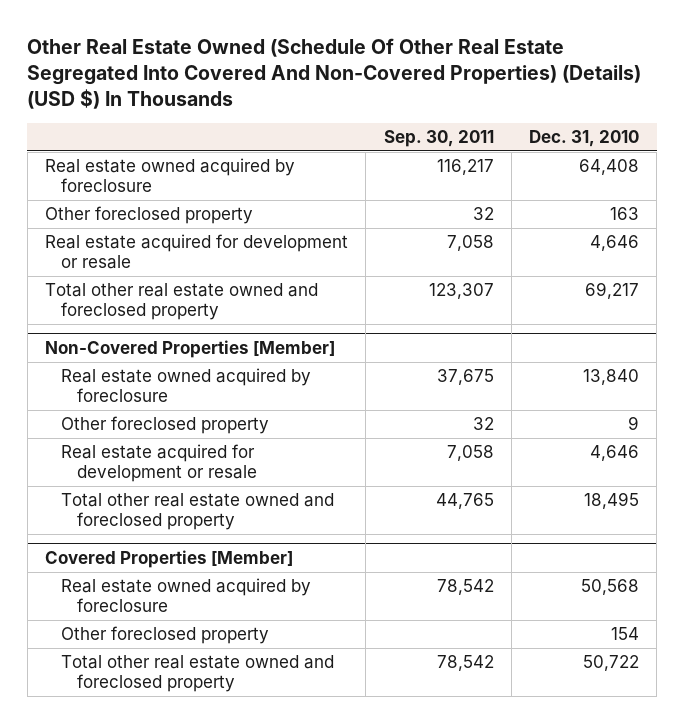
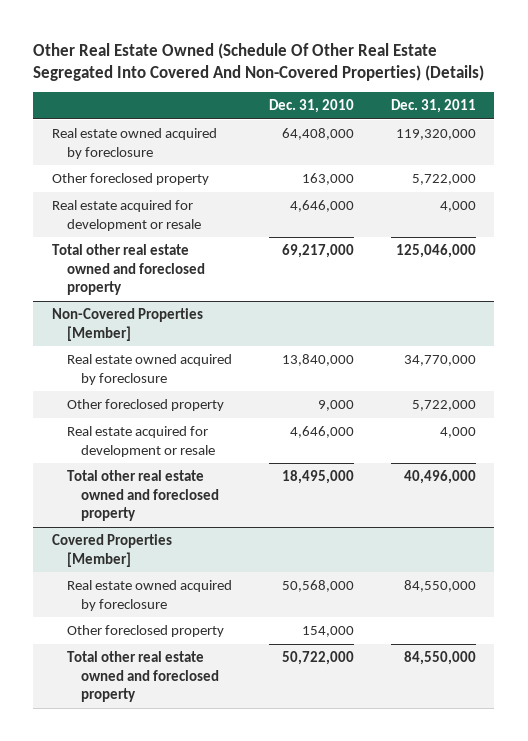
- Other Real Estate Owned (Schedule Of Other Real Estate Segregated Into Covered And Non-Covered Properties) (Details) (USD $) In Thousands
+ Other Real Estate Owned (Schedule Of Other Real Estate Segregated Into Covered And Non-Covered Properties) (Details)
- | Sep. 30, 2011 | Dec. 31, 2010
+ | Dec. 31, 2010 | Dec. 31, 2011
- Real estate owned acquired by foreclosure | 116,217 | 64,408
- Other foreclosed property | 32 | 163
- Real estate acquired for development or resale | 7,058 | 4,646
- Total other real estate owned and foreclosed property | 123,307 | 69,217
+ Real estate owned acquired by foreclosure | 64,408,000 | 119,320,000
+ Other foreclosed property | 163,000 | 5,722,000
+ Real estate acquired for development or resale | 4,646,000 | 4,000
+ Total other real estate owned and foreclosed property | 69,217,000 | 125,046,000
@ Non-Covered Properties [Member]
- Real estate owned acquired by foreclosure | 37,675 | 13,840
- Other foreclosed property | 32 | 9
- Real estate acquired for development or resale | 7,058 | 4,646
- Total other real estate owned and foreclosed property | 44,765 | 18,495
+ Real estate owned acquired by foreclosure | 13,840,000 | 34,770,000
+ Other foreclosed property | 9,000 | 5,722,000
+ Real estate acquired for development or resale | 4,646,000 | 4,000
+ Total other real estate owned and foreclosed property | 18,495,000 | 40,496,000
@ Covered Properties [Member]
- Real estate owned acquired by foreclosure | 78,542 | 50,568
- Other foreclosed property | | 154
- Total other real estate owned and foreclosed property | 78,542 | 50,722
+ Real estate owned acquired by foreclosure | 50,568,000 | 84,550,000
+ Other foreclosed property | 154,000 |
+ Total other real estate owned and foreclosed property | 50,722,000 | 84,550,000

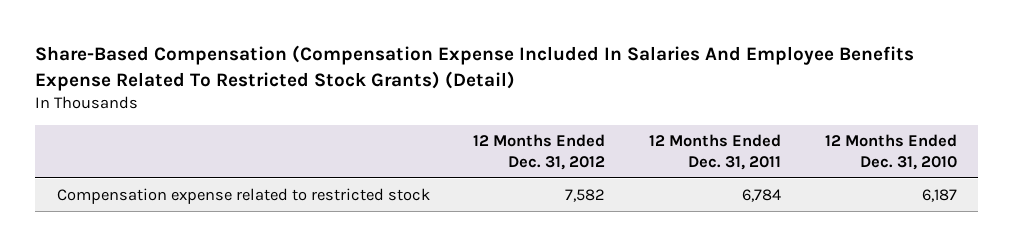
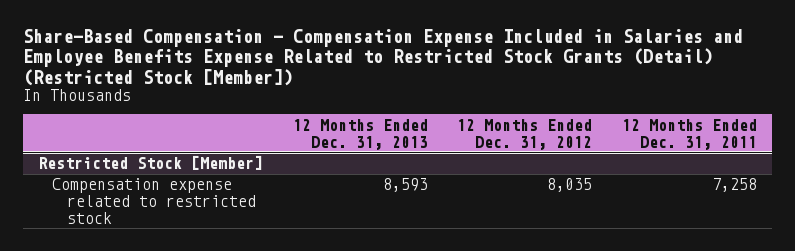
- Share-Based Compensation (Compensation Expense Included In Salaries And Employee Benefits Expense Related To Restricted Stock Grants) (Detail)
+ Share-Based Compensation - Compensation Expense Included in Salaries and Employee Benefits Expense Related to Restricted Stock Grants (Detail) (Restricted Stock [Member])
- | 12 Months Ended Dec. 31, 2012 | 12 Months Ended Dec. 31, 2011 | 12 Months Ended Dec. 31, 2010
+ | 12 Months Ended Dec. 31, 2013 | 12 Months Ended Dec. 31, 2012 | 12 Months Ended Dec. 31, 2011
- Compensation expense related to restricted stock | 7,582 | 6,784 | 6,187
+ Restricted Stock [Member]
+ Compensation expense related to restricted stock | 8,593 | 8,035 | 7,258

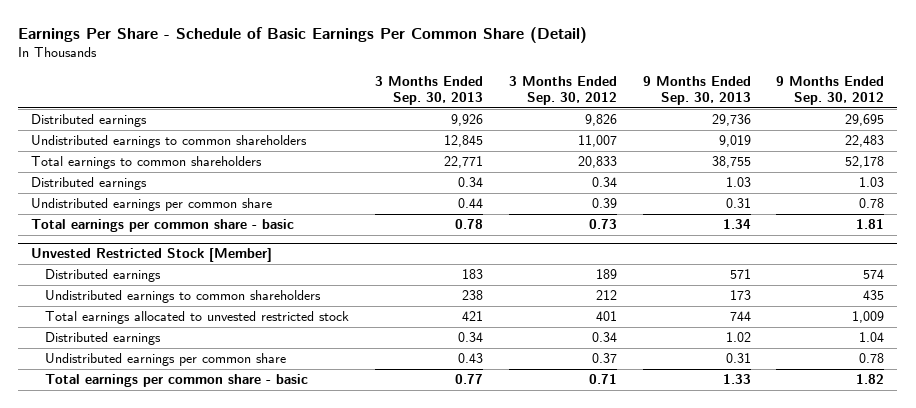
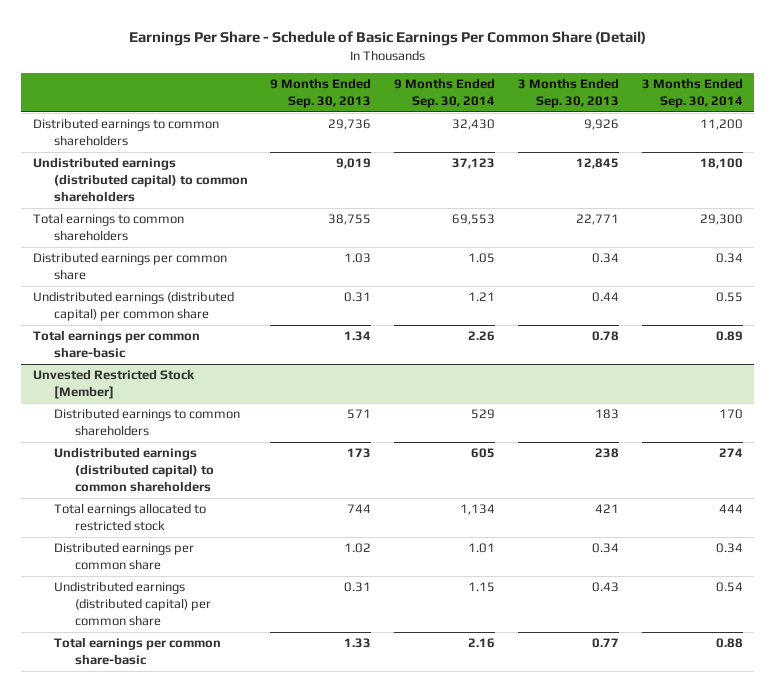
- | 3 Months Ended Sep. 30, 2013 | 3 Months Ended Sep. 30, 2012 | 9 Months Ended Sep. 30, 2013 | 9 Months Ended Sep. 30, 2012
+ | 9 Months Ended Sep. 30, 2013 | 9 Months Ended Sep. 30, 2014 | 3 Months Ended Sep. 30, 2013 | 3 Months Ended Sep. 30, 2014
- Distributed earnings | 9,926 | 9,826 | 29,736 | 29,695
- Undistributed earnings to common shareholders | 12,845 | 11,007 | 9,019 | 22,483
+ Distributed earnings to common shareholders | 29,736 | 32,430 | 9,926 | 11,200
+ Undistributed earnings (distributed capital) to common shareholders | 9,019 | 37,123 | 12,845 | 18,100
- Distributed earnings | 0.34 | 0.34 | 1.03 | 1.03
- Undistributed earnings per common share | 0.44 | 0.39 | 0.31 | 0.78
- Total earnings per common share - basic | 0.78 | 0.73 | 1.34 | 1.81
+ Distributed earnings per common share | 1.03 | 1.05 | 0.34 | 0.34
+ Undistributed earnings (distributed capital) per common share | 0.31 | 1.21 | 0.44 | 0.55
+ Total earnings per common share-basic | 1.34 | 2.26 | 0.78 | 0.89
@ Unvested Restricted Stock [Member]
- Distributed earnings | 183 | 189 | 571 | 574
- Undistributed earnings to common shareholders | 238 | 212 | 173 | 435
- Total earnings allocated to unvested restricted stock | 421 | 401 | 744 | 1,009
- Distributed earnings | 0.34 | 0.34 | 1.02 | 1.04
- Undistributed earnings per common share | 0.43 | 0.37 | 0.31 | 0.78
- Total earnings per common share - basic | 0.77 | 0.71 | 1.33 | 1.82
+ Distributed earnings to common shareholders | 571 | 529 | 183 | 170
+ Undistributed earnings (distributed capital) to common shareholders | 173 | 605 | 238 | 274
+ Total earnings allocated to restricted stock | 744 | 1,134 | 421 | 444
+ Distributed earnings per common share | 1.02 | 1.01 | 0.34 | 0.34
+ Undistributed earnings (distributed capital) per common share | 0.31 | 1.15 | 0.43 | 0.54
+ Total earnings per common share-basic | 1.33 | 2.16 | 0.77 | 0.88

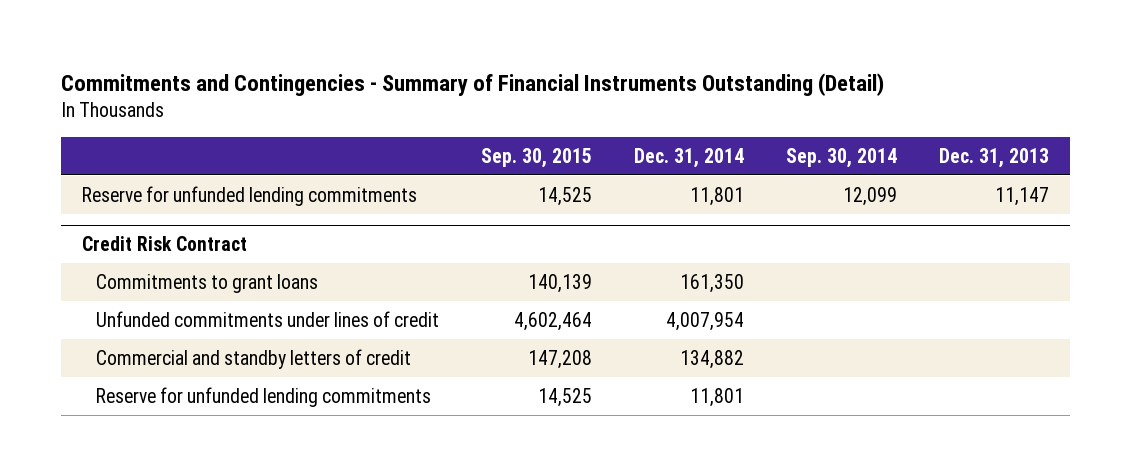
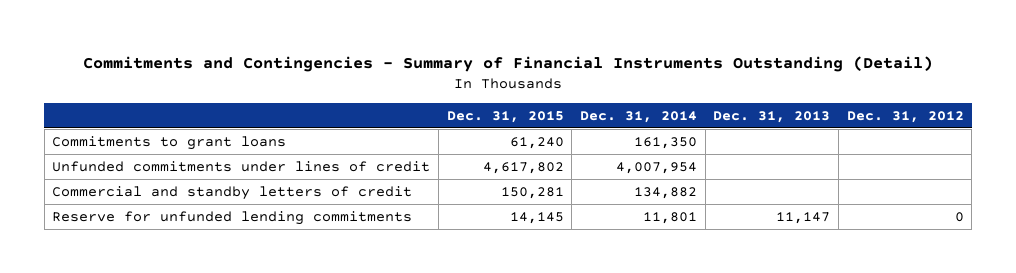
- | Sep. 30, 2015 | Dec. 31, 2014 | Sep. 30, 2014 | Dec. 31, 2013
+ | Dec. 31, 2015 | Dec. 31, 2014 | Dec. 31, 2013 | Dec. 31, 2012
- Credit Risk Contract
- Reserve for unfunded lending commitments | 14,525 | 11,801 | |
moved down: Reserve for unfunded lending commitments | 14,145 | 11,801 | 11,147 | 0

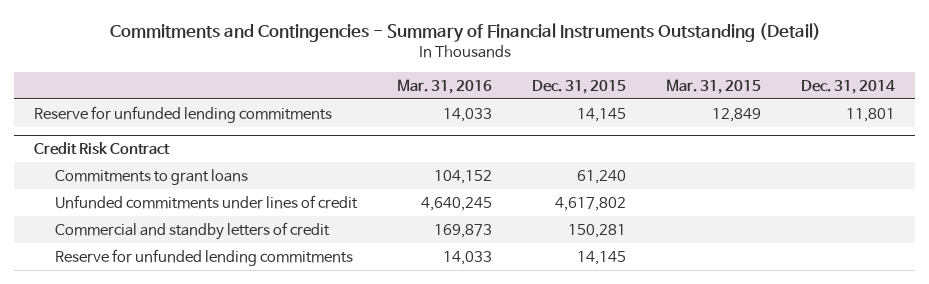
- | Dec. 31, 2015 | Dec. 31, 2014 | Dec. 31, 2013 | Dec. 31, 2012
+ | Mar. 31, 2016 | Dec. 31, 2015 | Mar. 31, 2015 | Dec. 31, 2014
- Commitments to grant loans | 61,240 | 161,350 | |
- Unfunded commitments under lines of credit | 4,617,802 | 4,007,954 | |
- Commercial and standby letters of credit | 150,281 | 134,882 | |
+ Credit Risk Contract
+ Commitments to grant loans | 104,152 | 61,240 | |
+ Unfunded commitments under lines of credit | 4,640,245 | 4,617,802 | |
+ Commercial and standby letters of credit | 169,873 | 150,281 | |
+ Reserve for unfunded lending commitments | 14,033 | 14,145 | |

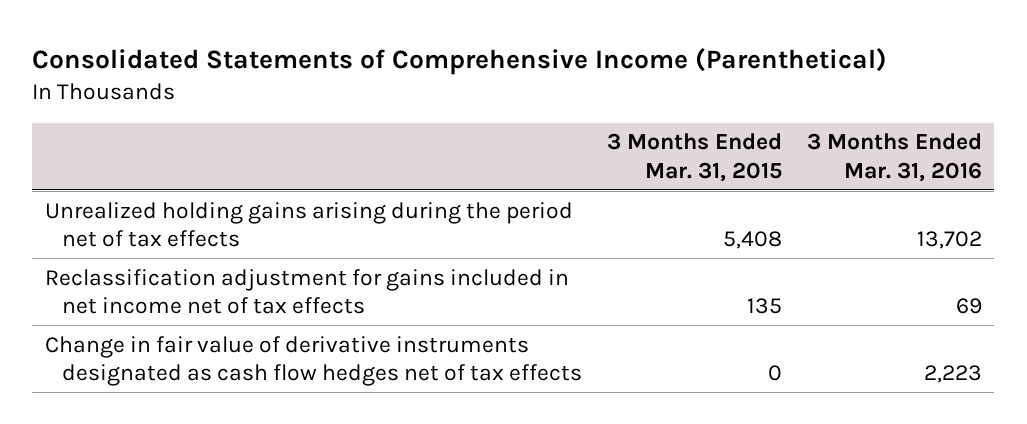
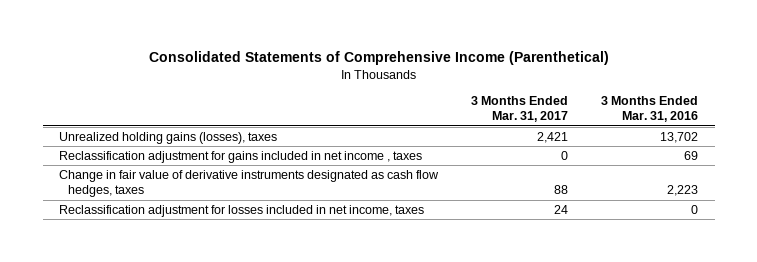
- | 3 Months Ended Mar. 31, 2015 | 3 Months Ended Mar. 31, 2016
+ | 3 Months Ended Mar. 31, 2017 | 3 Months Ended Mar. 31, 2016
- Unrealized holding gains arising during the period net of tax effects | 5,408 | 13,702
- Reclassification adjustment for gains included in net income net of tax effects | 135 | 69
- Change in fair value of derivative instruments designated as cash flow hedges net of tax effects | 0 | 2,223
+ Unrealized holding gains (losses), taxes | 2,421 | 13,702
+ Reclassification adjustment for gains included in net income , taxes | 0 | 69
+ Change in fair value of derivative instruments designated as cash flow hedges, taxes | 88 | 2,223
+ Reclassification adjustment for losses included in net income, taxes | 24 | 0

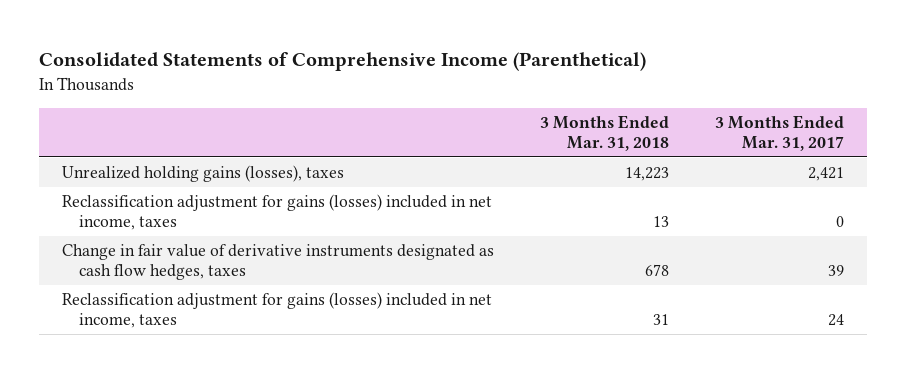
- | 3 Months Ended Mar. 31, 2017 | 3 Months Ended Mar. 31, 2016
+ | 3 Months Ended Mar. 31, 2018 | 3 Months Ended Mar. 31, 2017
- Reclassification adjustment for gains included in net income , taxes | 0 | 69
- Change in fair value of derivative instruments designated as cash flow hedges, taxes | 88 | 2,223
- Reclassification adjustment for losses included in net income, taxes | 24 | 0
+ Reclassification adjustment for gains (losses) included in net income, taxes | 13 | 0
+ Change in fair value of derivative instruments designated as cash flow hedges, taxes | 678 | 39
+ Reclassification adjustment for gains (losses) included in net income, taxes | 31 | 24

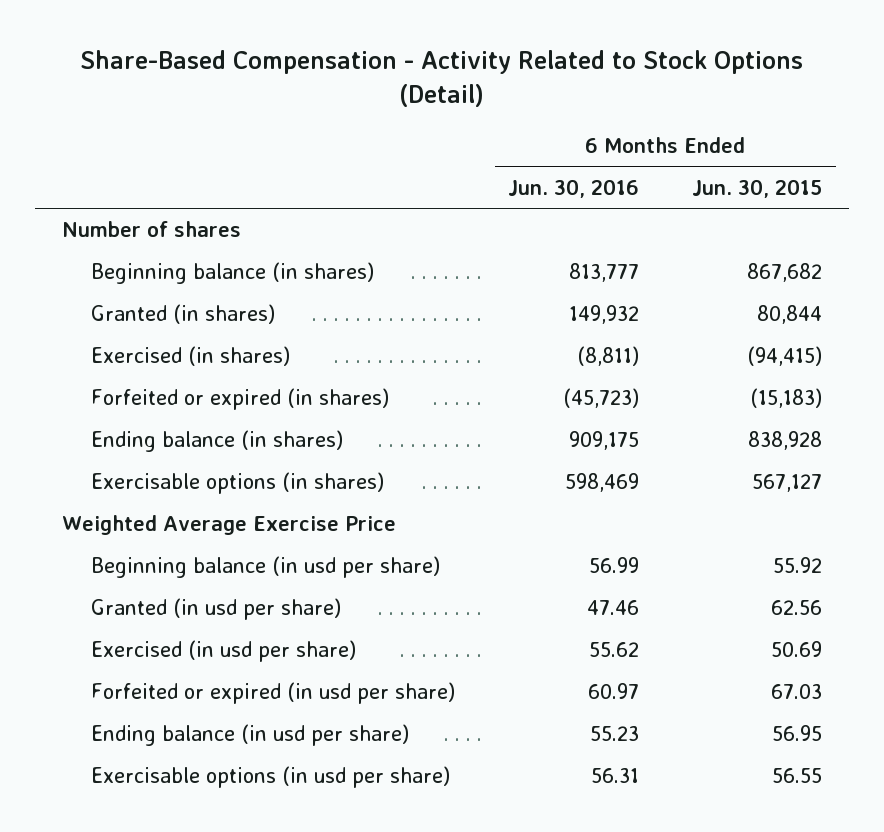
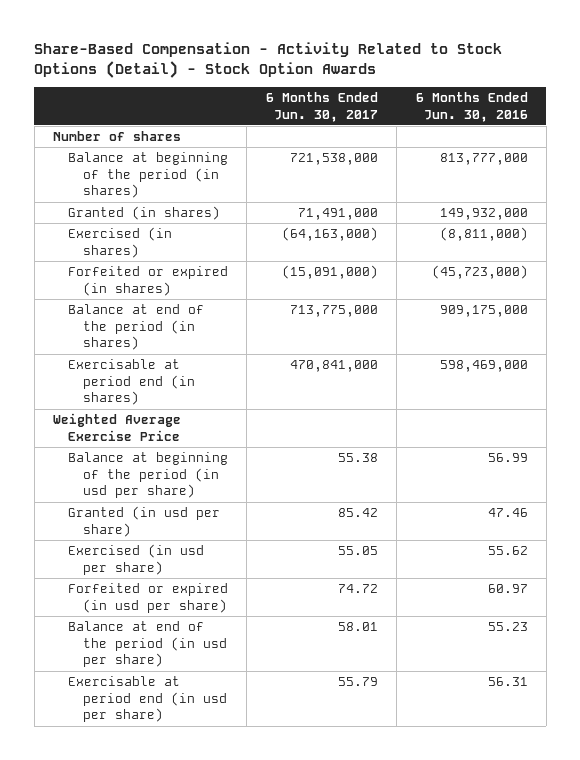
- Share-Based Compensation - Activity Related to Stock Options (Detail)
+ Share-Based Compensation - Activity Related to Stock Options (Detail) - Stock Option Awards
- | 6 Months Ended Jun. 30, 2016 | 6 Months Ended Jun. 30, 2015
+ | 6 Months Ended Jun. 30, 2017 | 6 Months Ended Jun. 30, 2016
- Beginning balance (in shares) | 813,777 | 867,682
- Granted (in shares) | 149,932 | 80,844
- Exercised (in shares) | (8,811) | (94,415)
- Forfeited or expired (in shares) | (45,723) | (15,183)
- Ending balance (in shares) | 909,175 | 838,928
- Exercisable options (in shares) | 598,469 | 567,127
+ Balance at beginning of the period (in shares) | 721,538,000 | 813,777,000
+ Granted (in shares) | 71,491,000 | 149,932,000
+ Exercised (in shares) | (64,163,000) | (8,811,000)
+ Forfeited or expired (in shares) | (15,091,000) | (45,723,000)
+ Balance at end of the period (in shares) | 713,775,000 | 909,175,000
+ Exercisable at period end (in shares) | 470,841,000 | 598,469,000
- Beginning balance (in usd per share) | 56.99 | 55.92
+ Balance at beginning of the period (in usd per share) | 55.38 | 56.99
- Ending balance (in usd per share) | 55.23 | 56.95
- Exercisable options (in usd per share) | 56.31 | 56.55
+ Balance at end of the period (in usd per share) | 58.01 | 55.23
+ Exercisable at period end (in usd per share) | 55.79 | 56.31

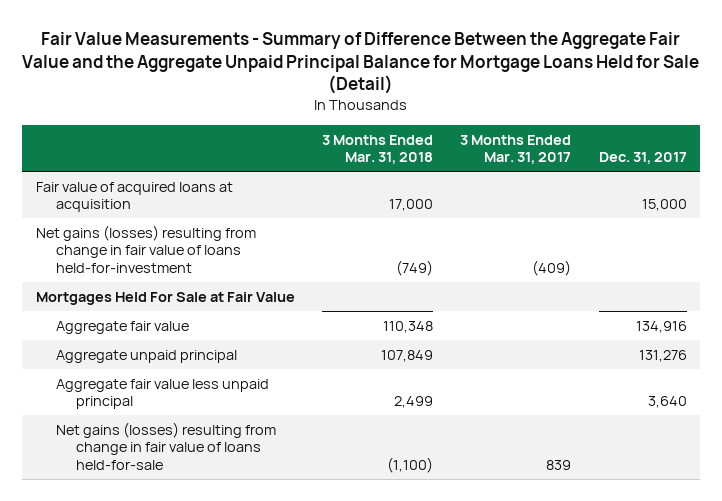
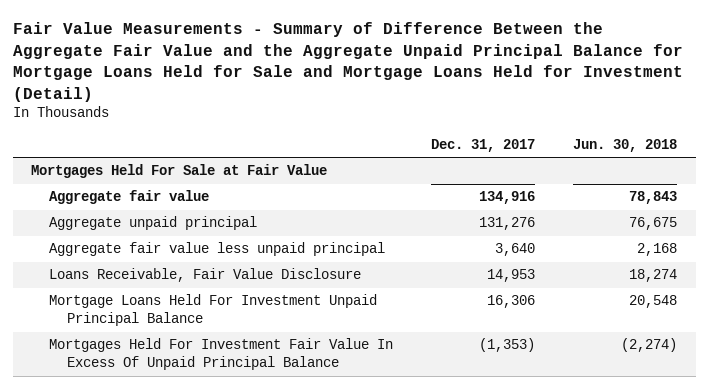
- Fair Value Measurements - Summary of Difference Between the Aggregate Fair Value and the Aggregate Unpaid Principal Balance for Mortgage Loans Held for Sale (Detail)
+ Fair Value Measurements - Summary of Difference Between the Aggregate Fair Value and the Aggregate Unpaid Principal Balance for Mortgage Loans Held for Sale and Mortgage Loans Held for Investment (Detail)
- | 3 Months Ended Mar. 31, 2018 | 3 Months Ended Mar. 31, 2017 | Dec. 31, 2017
+ | Dec. 31, 2017 | Jun. 30, 2018
- Fair value of acquired loans at acquisition | 17,000 | | 15,000
- Net gains (losses) resulting from change in fair value of loans held-for-investment | (749) | (409) |
- Net gains (losses) resulting from change in fair value of loans held-for-sale | (1,100) | 839 |
+ Loans Receivable, Fair Value Disclosure | 14,953 | 18,274
+ Mortgage Loans Held For Investment Unpaid Principal Balance | 16,306 | 20,548
+ Mortgages Held For Investment Fair Value In Excess Of Unpaid Principal Balance | (1,353) | (2,274)

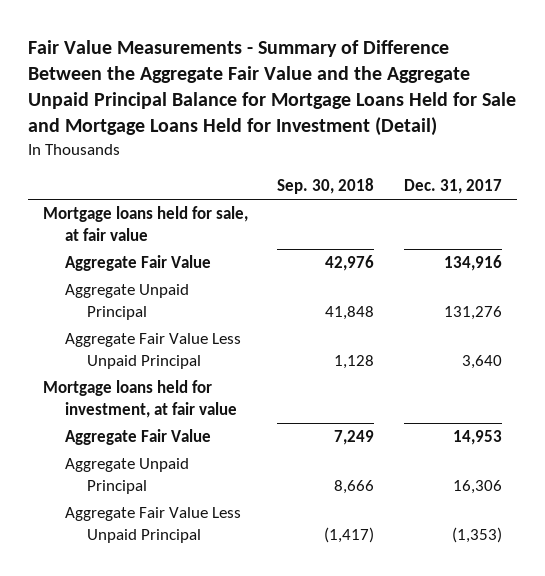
- | Dec. 31, 2017 | Jun. 30, 2018
+ | Sep. 30, 2018 | Dec. 31, 2017
- Mortgages Held For Sale at Fair Value
- Aggregate fair value | 134,916 | 78,843
- Aggregate unpaid principal | 131,276 | 76,675
- Aggregate fair value less unpaid principal | 3,640 | 2,168
- Loans Receivable, Fair Value Disclosure | 14,953 | 18,274
- Mortgage Loans Held For Investment Unpaid Principal Balance | 16,306 | 20,548
- Mortgages Held For Investment Fair Value In Excess Of Unpaid Principal Balance | (1,353) | (2,274)
+ Mortgage loans held for sale, at fair value
+ Aggregate Fair Value | 42,976 | 134,916
+ Aggregate Unpaid Principal | 41,848 | 131,276
+ Aggregate Fair Value Less Unpaid Principal | 1,128 | 3,640
+ Mortgage loans held for investment, at fair value
+ Aggregate Fair Value | 7,249 | 14,953
+ Aggregate Unpaid Principal | 8,666 | 16,306
+ Aggregate Fair Value Less Unpaid Principal | (1,417) | (1,353)

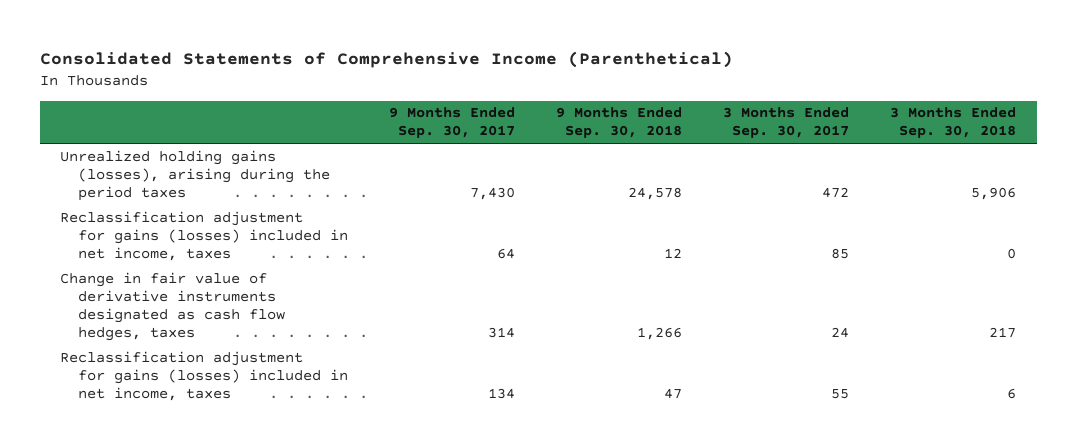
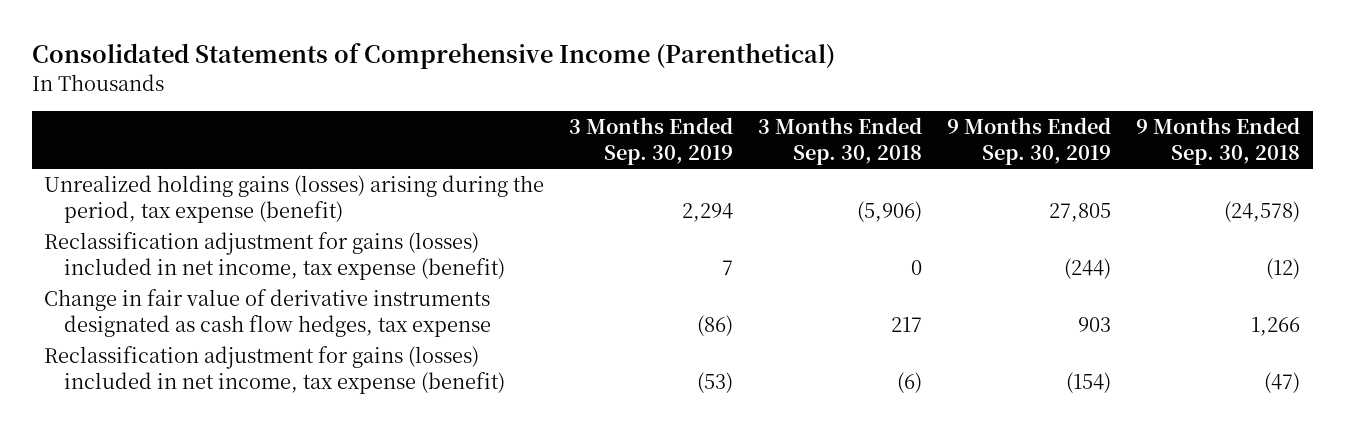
- | 9 Months Ended Sep. 30, 2017 | 9 Months Ended Sep. 30, 2018 | 3 Months Ended Sep. 30, 2017 | 3 Months Ended Sep. 30, 2018
+ | 3 Months Ended Sep. 30, 2019 | 3 Months Ended Sep. 30, 2018 | 9 Months Ended Sep. 30, 2019 | 9 Months Ended Sep. 30, 2018
- Unrealized holding gains (losses), arising during the period taxes | 7,430 | 24,578 | 472 | 5,906
- Reclassification adjustment for gains (losses) included in net income, taxes | 64 | 12 | 85 | 0
- Change in fair value of derivative instruments designated as cash flow hedges, taxes | 314 | 1,266 | 24 | 217
- Reclassification adjustment for gains (losses) included in net income, taxes | 134 | 47 | 55 | 6
+ Unrealized holding gains (losses) arising during the period, tax expense (benefit) | 2,294 | (5,906) | 27,805 | (24,578)
+ Reclassification adjustment for gains (losses) included in net income, tax expense (benefit) | 7 | 0 | (244) | (12)
+ Change in fair value of derivative instruments designated as cash flow hedges, tax expense | (86) | 217 | 903 | 1,266
+ Reclassification adjustment for gains (losses) included in net income, tax expense (benefit) | (53) | (6) | (154) | (47)

